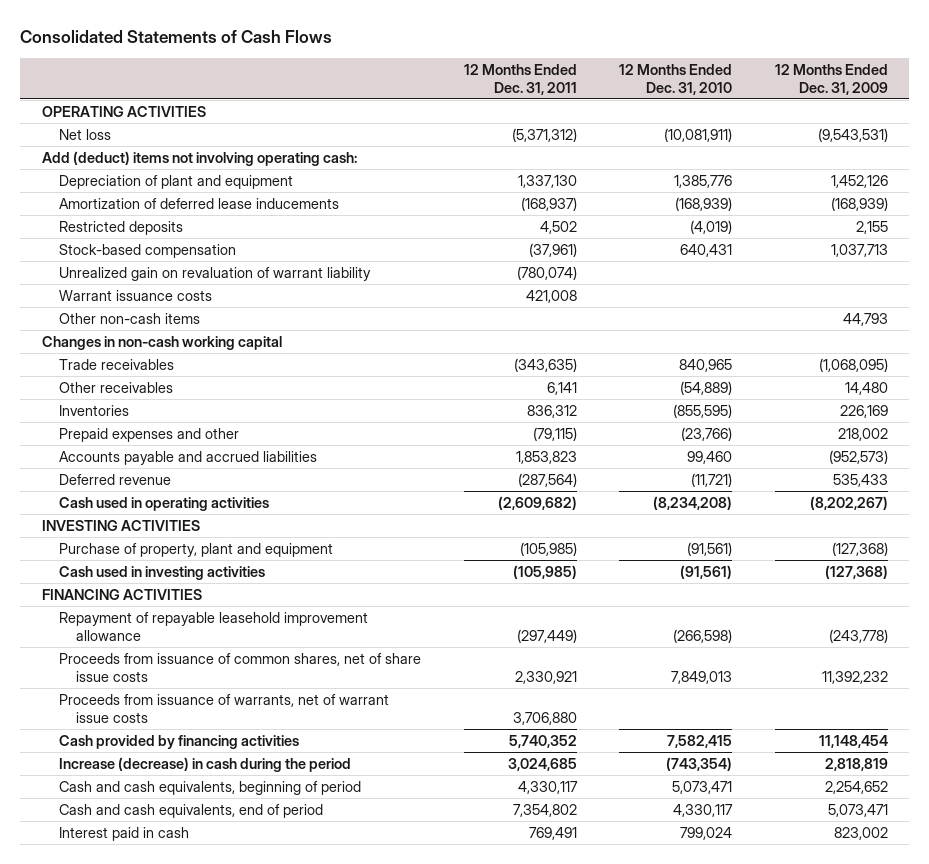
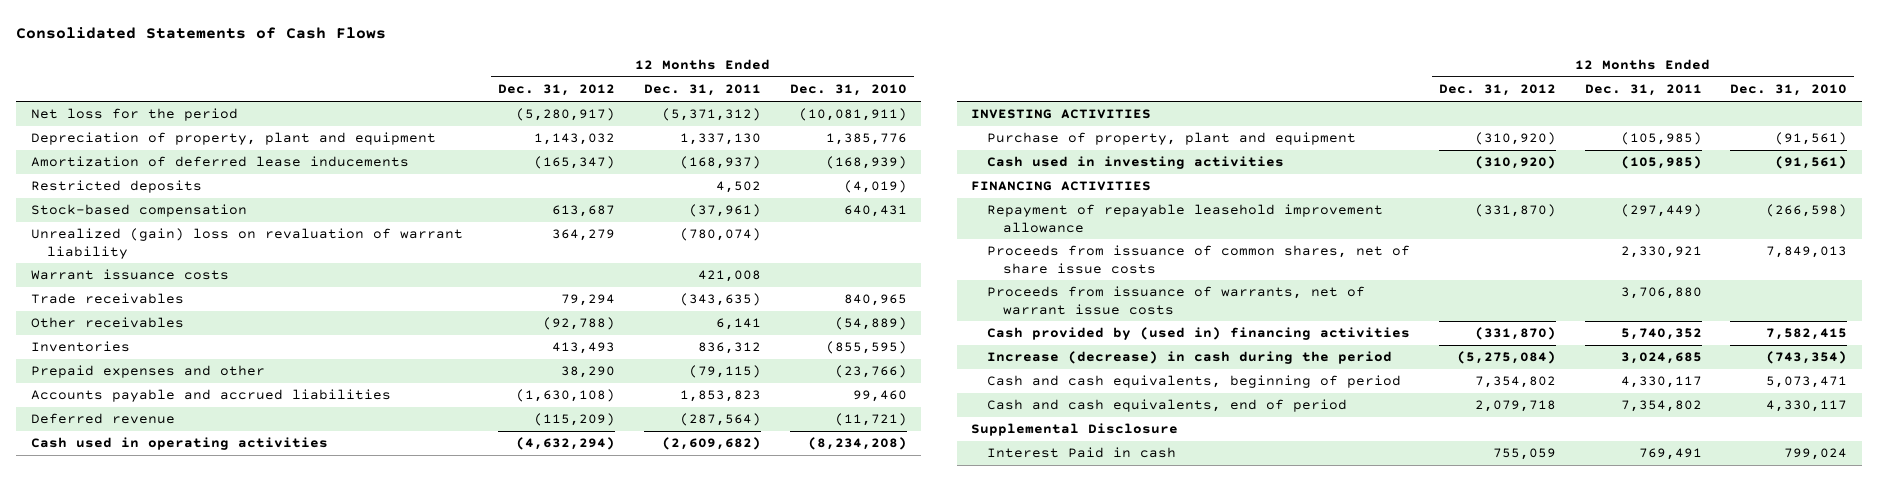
- | 12 Months Ended Dec. 31, 2011 | 12 Months Ended Dec. 31, 2010 | 12 Months Ended Dec. 31, 2009
+ | 12 Months Ended Dec. 31, 2012 | 12 Months Ended Dec. 31, 2011 | 12 Months Ended Dec. 31, 2010
- OPERATING ACTIVITIES
- Net loss | (5,371,312) | (10,081,911) | (9,543,531)
- Add (deduct) items not involving operating cash:
- Depreciation of plant and equipment | 1,337,130 | 1,385,776 | 1,452,126
+ Net loss for the period | (5,280,917) | (5,371,312) | (10,081,911)
+ Depreciation of property, plant and equipment | 1,143,032 | 1,337,130 | 1,385,776
- Unrealized gain on revaluation of warrant liability | (780,074) | |
+ Unrealized (gain) loss on revaluation of warrant liability | 364,279 | (780,074) |
- Other non-cash items | | | 44,793
- Changes in non-cash working capital
- Cash provided by financing activities | 5,740,352 | 7,582,415 | 11,148,454
+ Cash provided by (used in) financing activities | (331,870) | 5,740,352 | 7,582,415
- Interest paid in cash | 769,491 | 799,024 | 823,002
+ Supplemental Disclosure
+ Interest Paid in cash | 755,059 | 769,491 | 799,024

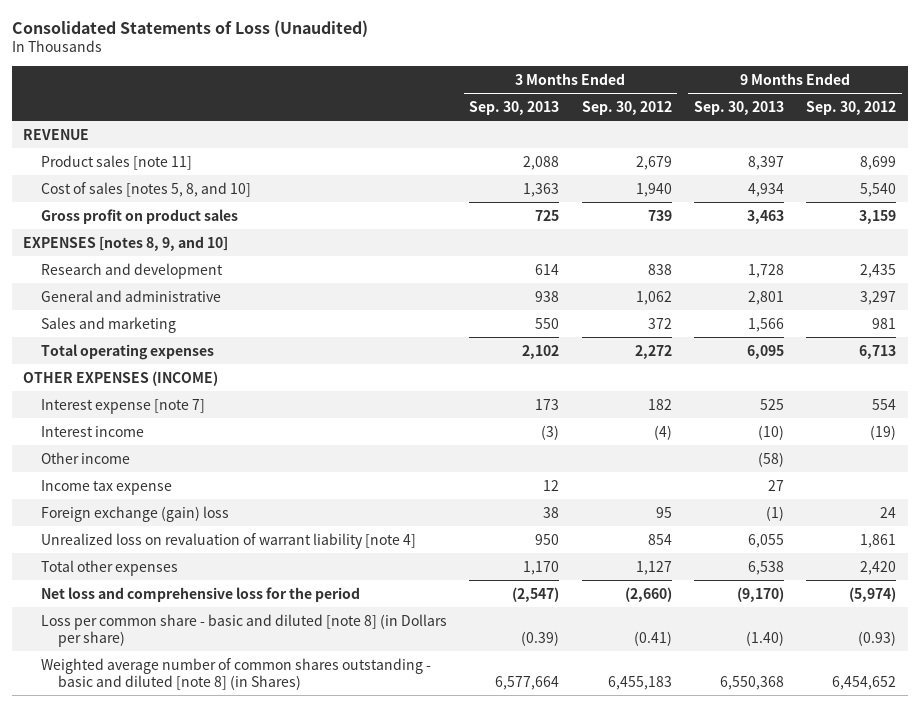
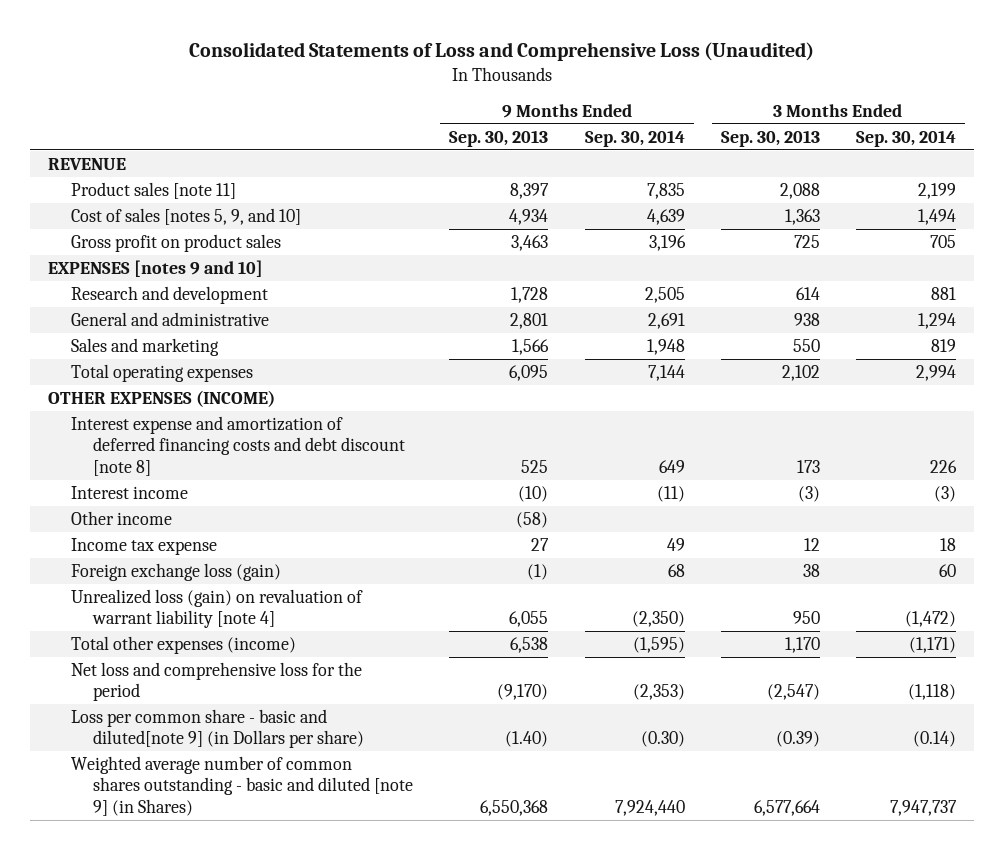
- Consolidated Statements of Loss (Unaudited)
+ Consolidated Statements of Loss and Comprehensive Loss (Unaudited)
- | 3 Months Ended Sep. 30, 2013 | 3 Months Ended Sep. 30, 2012 | 9 Months Ended Sep. 30, 2013 | 9 Months Ended Sep. 30, 2012
+ | 9 Months Ended Sep. 30, 2013 | 9 Months Ended Sep. 30, 2014 | 3 Months Ended Sep. 30, 2013 | 3 Months Ended Sep. 30, 2014
- Cost of sales [notes 5, 8, and 10] | 1,363 | 1,940 | 4,934 | 5,540
+ Cost of sales [notes 5, 9, and 10] | 4,934 | 4,639 | 1,363 | 1,494
- EXPENSES [notes 8, 9, and 10]
+ EXPENSES [notes 9 and 10]
- Interest expense [note 7] | 173 | 182 | 525 | 554
+ Interest expense and amortization of deferred financing costs and debt discount [note 8] | 525 | 649 | 173 | 226
- Foreign exchange (gain) loss | 38 | 95 | (1) | 24
- Unrealized loss on revaluation of warrant liability [note 4] | 950 | 854 | 6,055 | 1,861
- Total other expenses | 1,170 | 1,127 | 6,538 | 2,420
+ Foreign exchange loss (gain) | (1) | 68 | 38 | 60
+ Unrealized loss (gain) on revaluation of warrant liability [note 4] | 6,055 | (2,350) | 950 | (1,472)
+ Total other expenses (income) | 6,538 | (1,595) | 1,170 | (1,171)
- Loss per common share - basic and diluted [note 8] (in Dollars per share) | (0.39) | (0.41) | (1.40) | (0.93)
- Weighted average number of common shares outstanding - basic and diluted [note 8] (in Shares) | 6,577,664 | 6,455,183 | 6,550,368 | 6,454,652
+ Loss per common share - basic and diluted[note 9] (in Dollars per share) | (1.40) | (0.30) | (0.39) | (0.14)
+ Weighted average number of common shares outstanding - basic and diluted [note 9] (in Shares) | 6,550,368 | 7,924,440 | 6,577,664 | 7,947,737

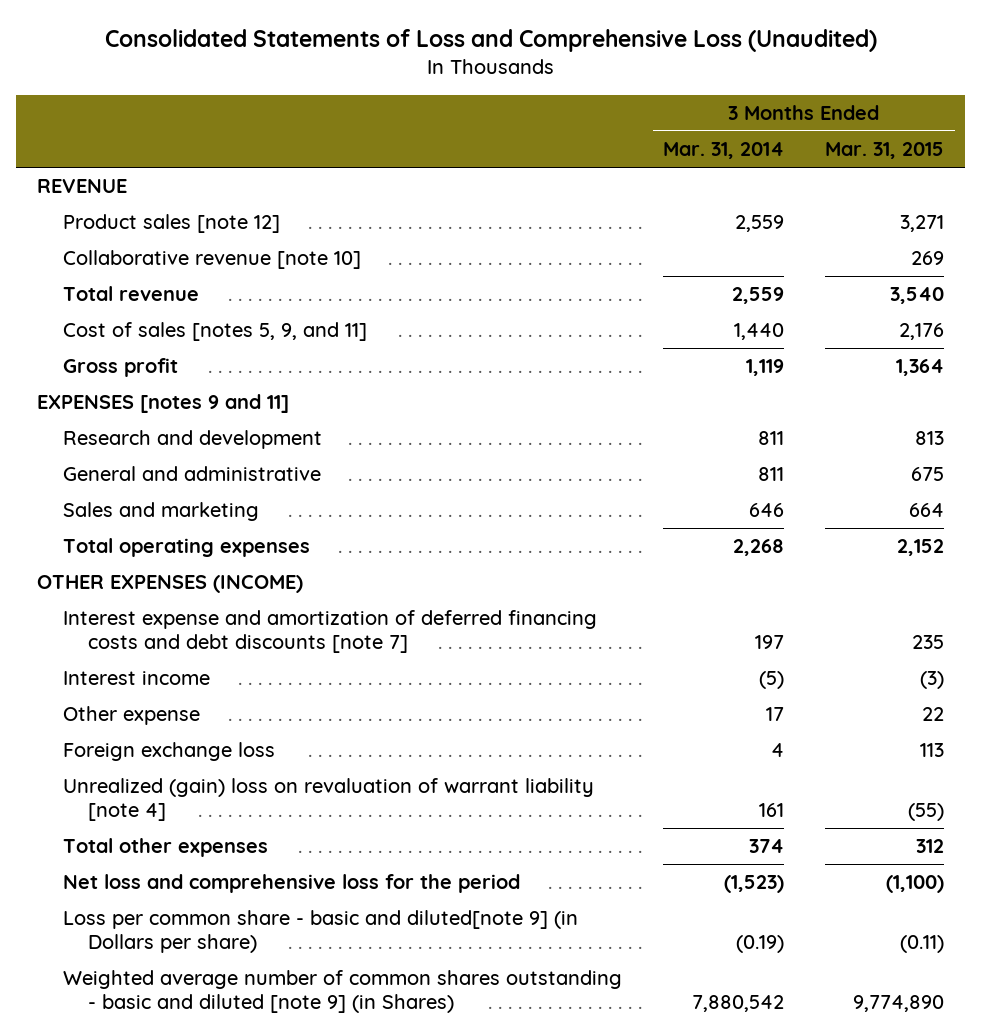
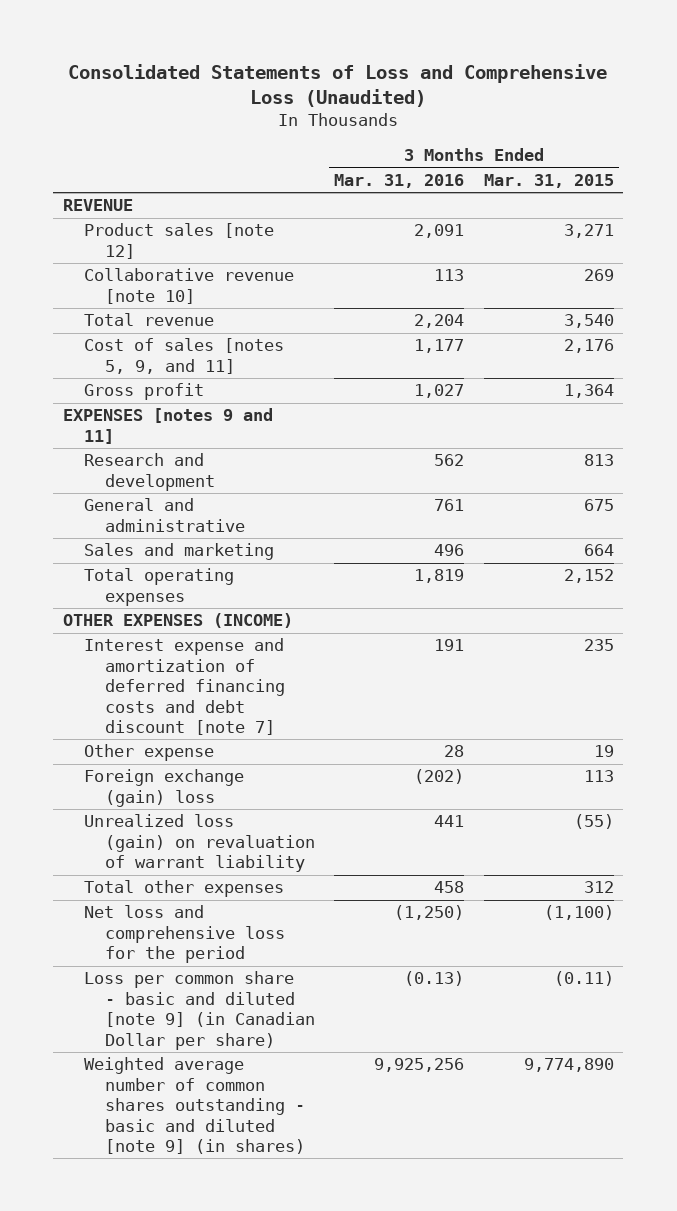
- | 3 Months Ended Mar. 31, 2014 | 3 Months Ended Mar. 31, 2015
+ | 3 Months Ended Mar. 31, 2016 | 3 Months Ended Mar. 31, 2015
- Interest expense and amortization of deferred financing costs and debt discounts [note 7] | 197 | 235
- Interest income | (5) | (3)
- Other expense | 17 | 22
- Foreign exchange loss | 4 | 113
- Unrealized (gain) loss on revaluation of warrant liability [note 4] | 161 | (55)
+ Interest expense and amortization of deferred financing costs and debt discount [note 7] | 191 | 235
+ Other expense | 28 | 19
+ Foreign exchange (gain) loss | (202) | 113
+ Unrealized loss (gain) on revaluation of warrant liability | 441 | (55)
- Loss per common share - basic and diluted[note 9] (in Dollars per share) | (0.19) | (0.11)
- Weighted average number of common shares outstanding - basic and diluted [note 9] (in Shares) | 7,880,542 | 9,774,890
+ Loss per common share - basic and diluted [note 9] (in Canadian Dollar per share) | (0.13) | (0.11)
+ Weighted average number of common shares outstanding - basic and diluted [note 9] (in shares) | 9,925,256 | 9,774,890

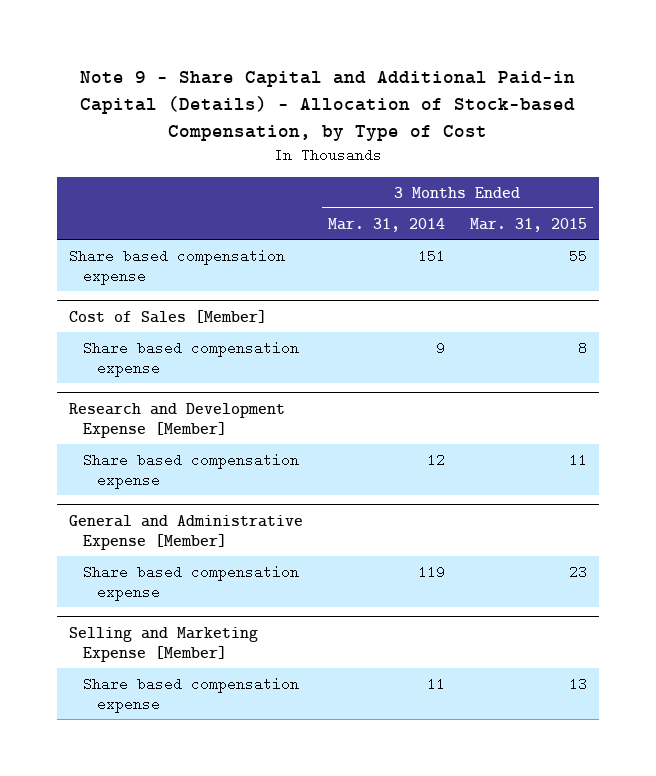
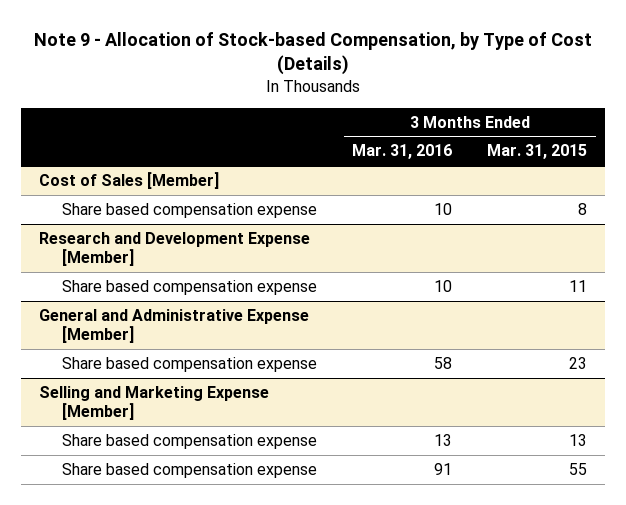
- Note 9 - Share Capital and Additional Paid-in Capital (Details) - Allocation of Stock-based Compensation, by Type of Cost
+ Note 9 - Allocation of Stock-based Compensation, by Type of Cost (Details)
- | 3 Months Ended Mar. 31, 2014 | 3 Months Ended Mar. 31, 2015
+ | 3 Months Ended Mar. 31, 2016 | 3 Months Ended Mar. 31, 2015
- Share based compensation expense | 151 | 55
@ Selling and Marketing Expense [Member]
+ Share based compensation expense | 91 | 55

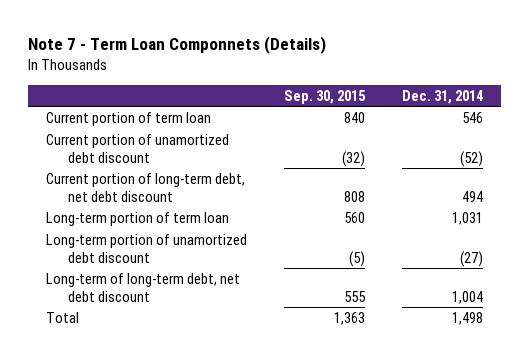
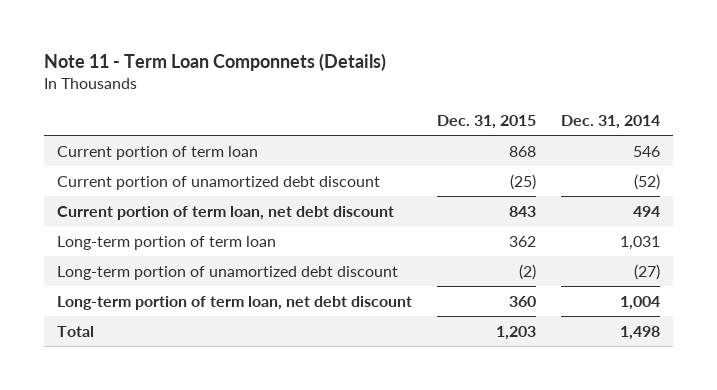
- Note 7 - Term Loan Componnets (Details)
+ Note 11 - Term Loan Componnets (Details)
- | Sep. 30, 2015 | Dec. 31, 2014
+ | Dec. 31, 2015 | Dec. 31, 2014
- Current portion of long-term debt, net debt discount | 808 | 494
+ Current portion of term loan, net debt discount | 843 | 494
- Long-term of long-term debt, net debt discount | 555 | 1,004
+ Long-term portion of term loan, net debt discount | 360 | 1,004

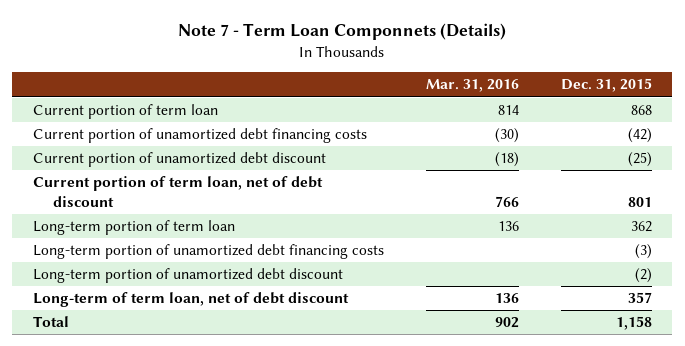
- Note 11 - Term Loan Componnets (Details)
+ Note 7 - Term Loan Componnets (Details)
- | Dec. 31, 2015 | Dec. 31, 2014
+ | Mar. 31, 2016 | Dec. 31, 2015
+ Current portion of unamortized debt financing costs | (30) | (42)
- Current portion of term loan, net debt discount | 843 | 494
+ Current portion of term loan, net of debt discount | 766 | 801
+ Long-term portion of unamortized debt financing costs | | (3)
- Long-term portion of term loan, net debt discount | 360 | 1,004
- Total | 1,203 | 1,498
+ Long-term of term loan, net of debt discount | 136 | 357
+ Total | 902 | 1,158

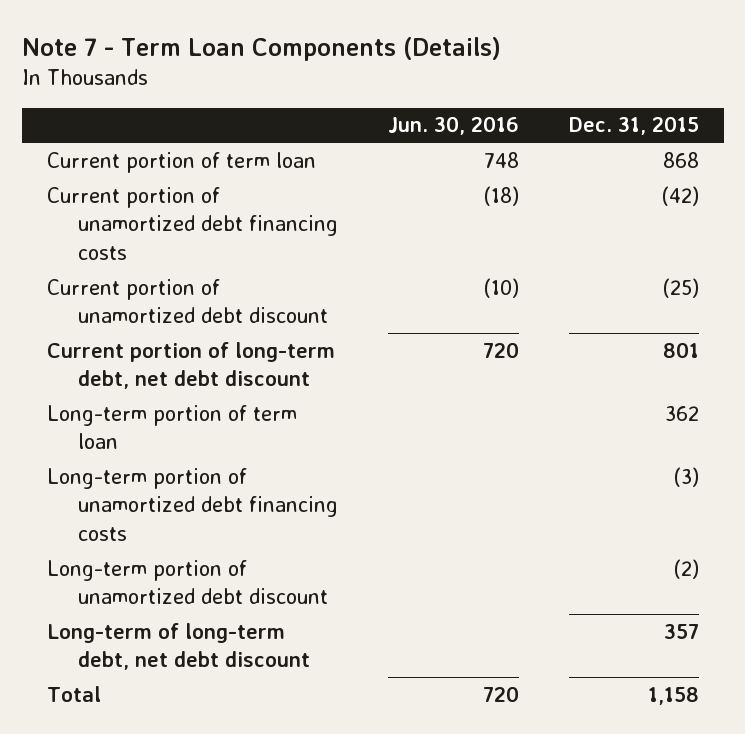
- Note 7 - Term Loan Componnets (Details)
+ Note 7 - Term Loan Components (Details)
- | Mar. 31, 2016 | Dec. 31, 2015
+ | Jun. 30, 2016 | Dec. 31, 2015
- Current portion of term loan, net of debt discount | 766 | 801
+ Current portion of long-term debt, net debt discount | 720 | 801
- Long-term of term loan, net of debt discount | 136 | 357
+ Long-term of long-term debt, net debt discount | | 357

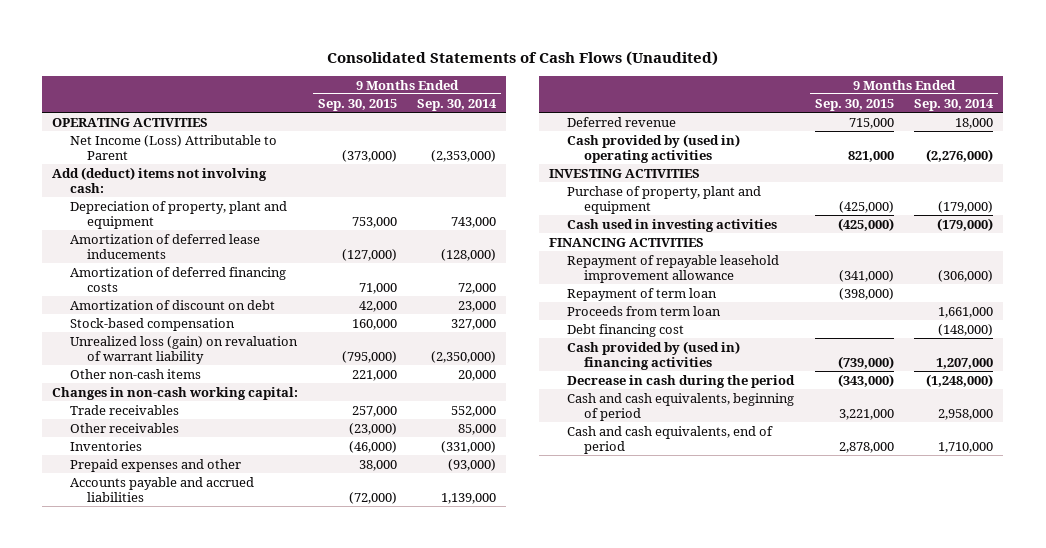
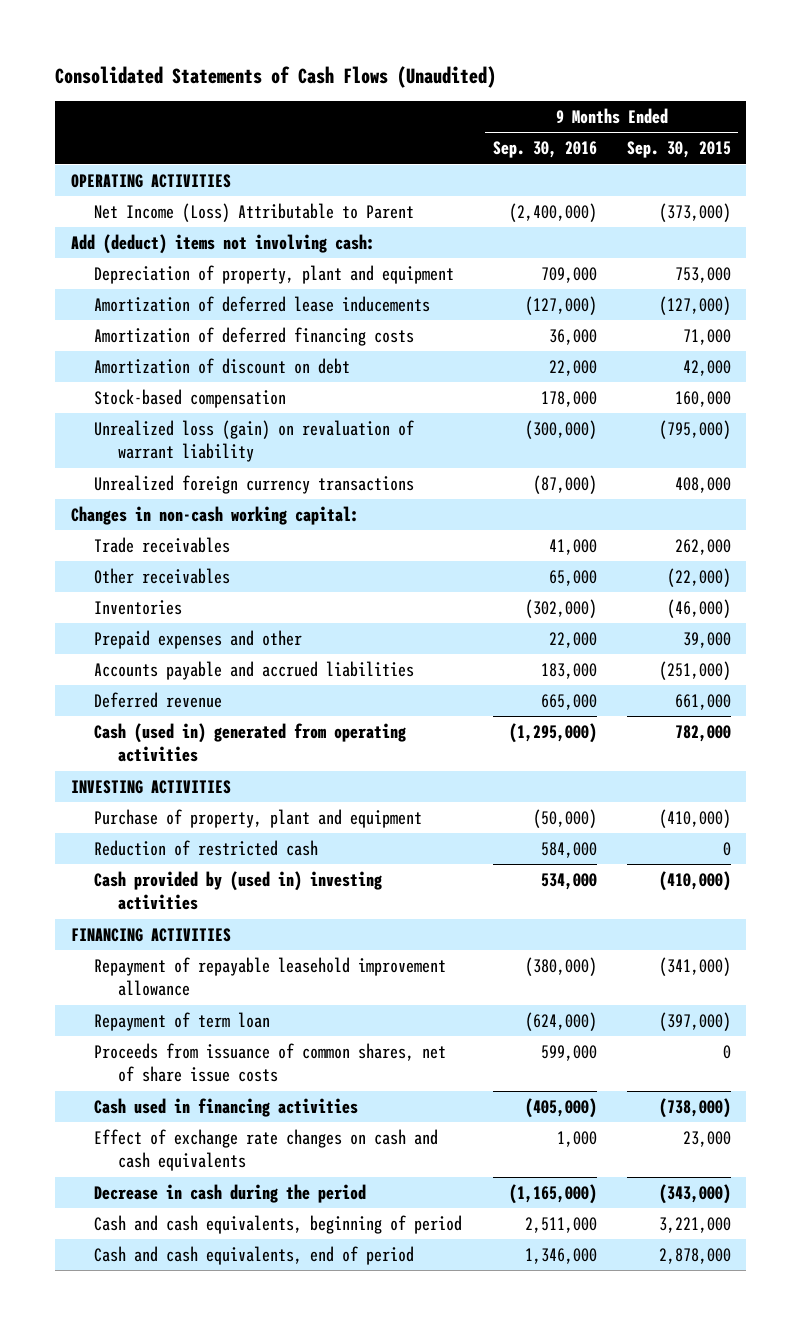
- | 9 Months Ended Sep. 30, 2015 | 9 Months Ended Sep. 30, 2014
+ | 9 Months Ended Sep. 30, 2016 | 9 Months Ended Sep. 30, 2015
- Other non-cash items | 221,000 | 20,000
+ Unrealized foreign currency transactions | (87,000) | 408,000
- Trade receivables | 257,000 | 552,000
- Other receivables | (23,000) | 85,000
+ Trade receivables | 41,000 | 262,000
+ Other receivables | 65,000 | (22,000)
- Prepaid expenses and other | 38,000 | (93,000)
- Accounts payable and accrued liabilities | (72,000) | 1,139,000
- Deferred revenue | 715,000 | 18,000
- Cash provided by (used in) operating activities | 821,000 | (2,276,000)
+ Prepaid expenses and other | 22,000 | 39,000
+ Accounts payable and accrued liabilities | 183,000 | (251,000)
+ Deferred revenue | 665,000 | 661,000
+ Cash (used in) generated from operating activities | (1,295,000) | 782,000
- Purchase of property, plant and equipment | (425,000) | (179,000)
- Cash used in investing activities | (425,000) | (179,000)
+ Purchase of property, plant and equipment | (50,000) | (410,000)
+ Reduction of restricted cash | 584,000 | 0
+ Cash provided by (used in) investing activities | 534,000 | (410,000)
- Repayment of term loan | (398,000) |
- Proceeds from term loan | | 1,661,000
- Debt financing cost | | (148,000)
- Cash provided by (used in) financing activities | (739,000) | 1,207,000
+ Repayment of term loan | (624,000) | (397,000)
+ Proceeds from issuance of common shares, net of share issue costs | 599,000 | 0
+ Cash used in financing activities | (405,000) | (738,000)
+ Effect of exchange rate changes on cash and cash equivalents | 1,000 | 23,000

